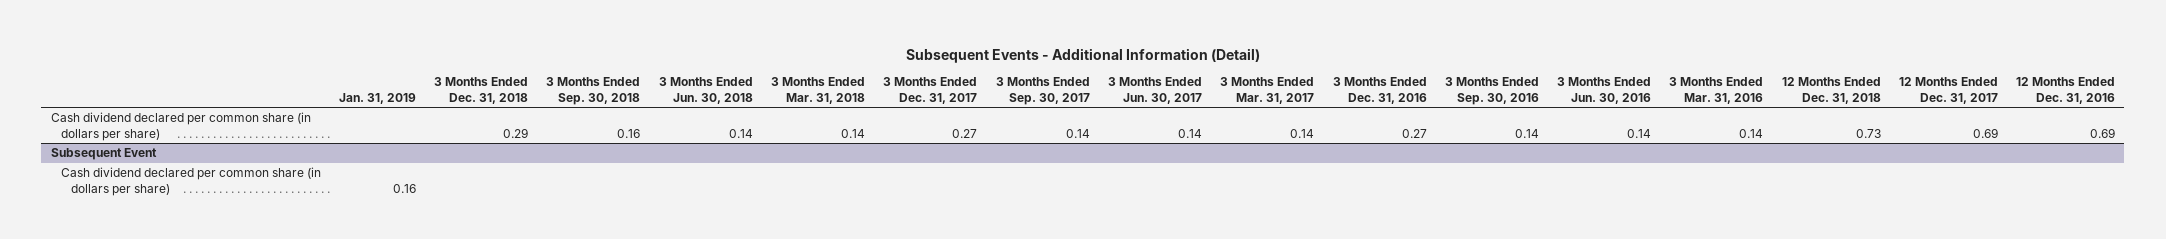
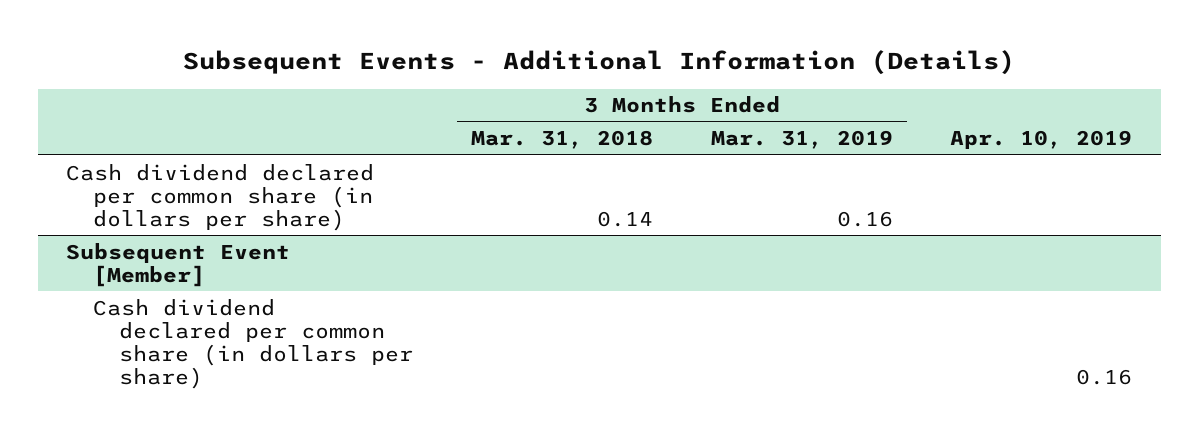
- Subsequent Events - Additional Information (Detail)
+ Subsequent Events - Additional Information (Details)
- | Jan. 31, 2019 | 3 Months Ended Dec. 31, 2018 | 3 Months Ended Sep. 30, 2018 | 3 Months Ended Jun. 30, 2018 | 3 Months Ended Mar. 31, 2018 | 3 Months Ended Dec. 31, 2017 | 3 Months Ended Sep. 30, 2017 | 3 Months Ended Jun. 30, 2017 | 3 Months Ended Mar. 31, 2017 | 3 Months Ended Dec. 31, 2016 | 3 Months Ended Sep. 30, 2016 | 3 Months Ended Jun. 30, 2016 | 3 Months Ended Mar. 31, 2016 | 12 Months Ended Dec. 31, 2018 | 12 Months Ended Dec. 31, 2017 | 12 Months Ended Dec. 31, 2016
+ | 3 Months Ended Mar. 31, 2018 | 3 Months Ended Mar. 31, 2019 | Apr. 10, 2019
- Subsequent Event
+ Subsequent Event [Member]

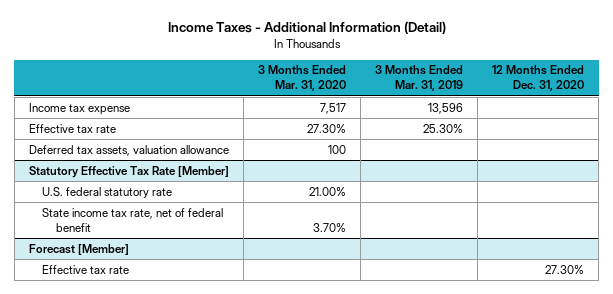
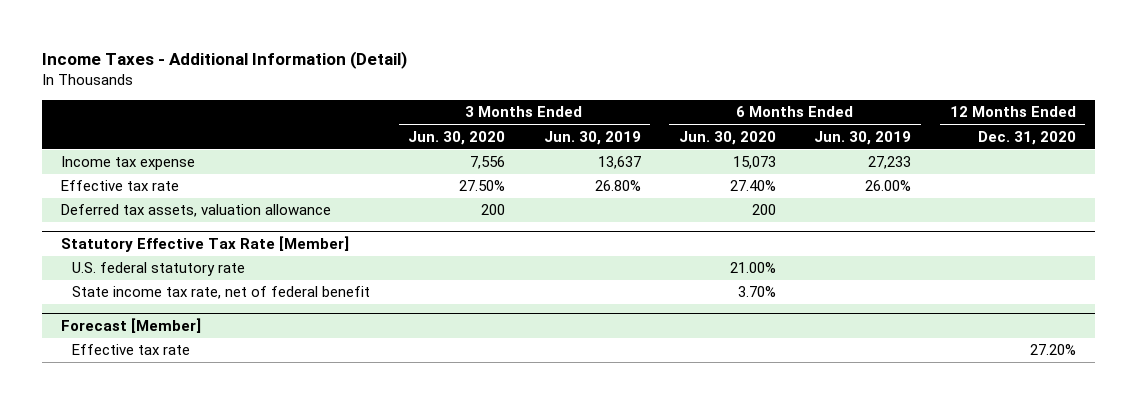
- | 3 Months Ended Mar. 31, 2020 | 3 Months Ended Mar. 31, 2019 | 12 Months Ended Dec. 31, 2020
+ | 3 Months Ended Jun. 30, 2020 | 3 Months Ended Jun. 30, 2019 | 6 Months Ended Jun. 30, 2020 | 6 Months Ended Jun. 30, 2019 | 12 Months Ended Dec. 31, 2020
@ Forecast [Member]
- Effective tax rate | | | 27.30%
+ Effective tax rate | | | | | 27.20%

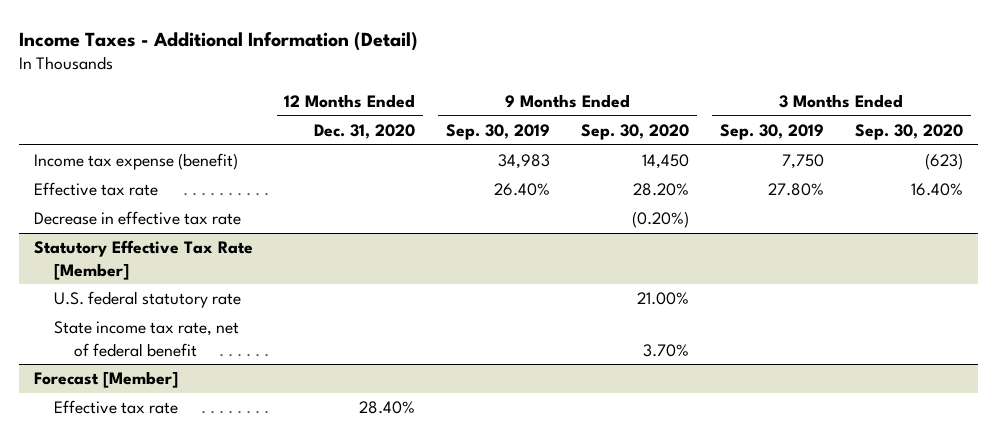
- | 3 Months Ended Jun. 30, 2020 | 3 Months Ended Jun. 30, 2019 | 6 Months Ended Jun. 30, 2020 | 6 Months Ended Jun. 30, 2019 | 12 Months Ended Dec. 31, 2020
+ | 12 Months Ended Dec. 31, 2020 | 9 Months Ended Sep. 30, 2019 | 9 Months Ended Sep. 30, 2020 | 3 Months Ended Sep. 30, 2019 | 3 Months Ended Sep. 30, 2020
- Income tax expense | 7,556 | 13,637 | 15,073 | 27,233 |
+ Income tax expense (benefit) | | 34,983 | 14,450 | 7,750 | (623)
- Deferred tax assets, valuation allowance | 200 | | 200 | |
+ Decrease in effective tax rate | | | (0.20%) | |
@ Forecast [Member]
- Effective tax rate | | | | | 27.20%
+ Effective tax rate | 28.40% | | | |

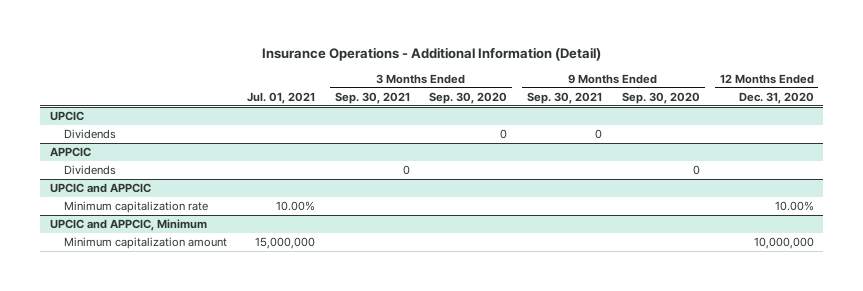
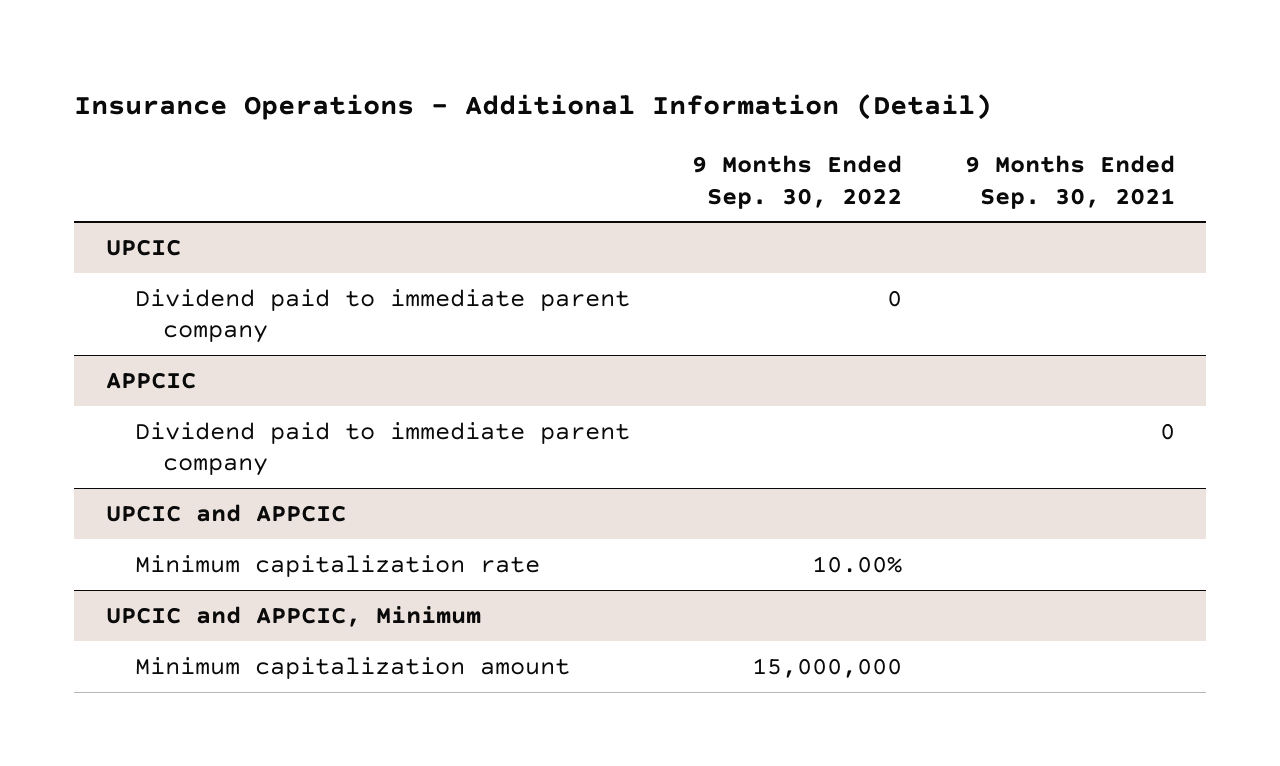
- | Jul. 01, 2021 | 3 Months Ended Sep. 30, 2021 | 3 Months Ended Sep. 30, 2020 | 9 Months Ended Sep. 30, 2021 | 9 Months Ended Sep. 30, 2020 | 12 Months Ended Dec. 31, 2020
+ | 9 Months Ended Sep. 30, 2022 | 9 Months Ended Sep. 30, 2021
@ UPCIC
- Dividends | | | 0 | 0 | |
+ Dividend paid to immediate parent company | 0 |
@ APPCIC
- Dividends | | 0 | | | 0 |
+ Dividend paid to immediate parent company | | 0

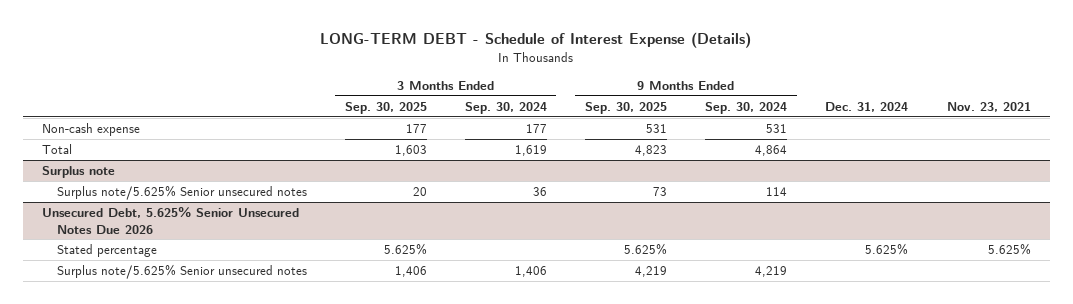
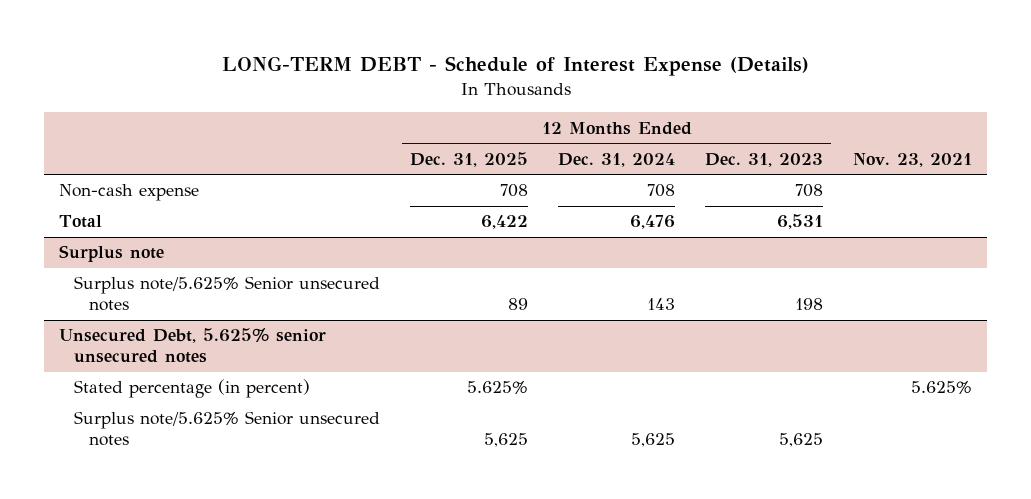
- | 3 Months Ended Sep. 30, 2025 | 3 Months Ended Sep. 30, 2024 | 9 Months Ended Sep. 30, 2025 | 9 Months Ended Sep. 30, 2024 | Dec. 31, 2024 | Nov. 23, 2021
+ | 12 Months Ended Dec. 31, 2025 | 12 Months Ended Dec. 31, 2024 | 12 Months Ended Dec. 31, 2023 | Nov. 23, 2021
- Unsecured Debt, 5.625% Senior Unsecured Notes Due 2026
- Stated percentage | 5.625% | | 5.625% | | 5.625% | 5.625%
+ Unsecured Debt, 5.625% senior unsecured notes
+ Stated percentage (in percent) | 5.625% | | | 5.625%

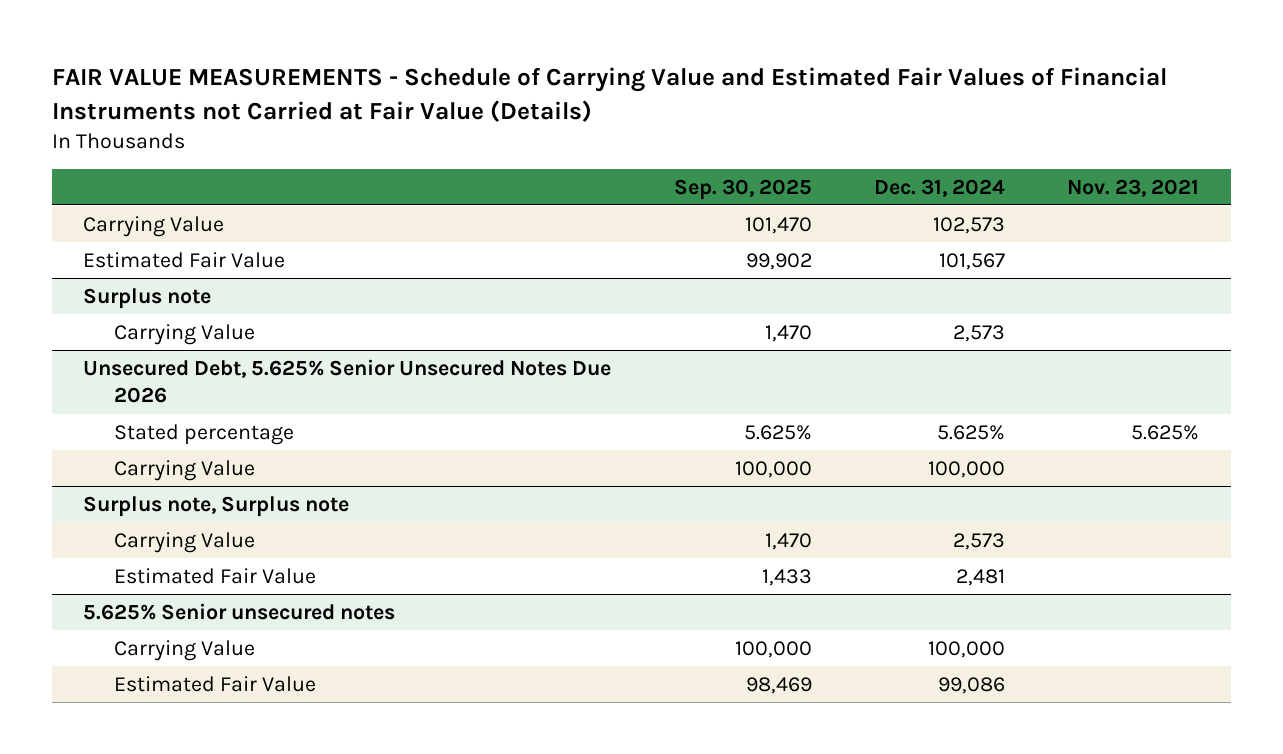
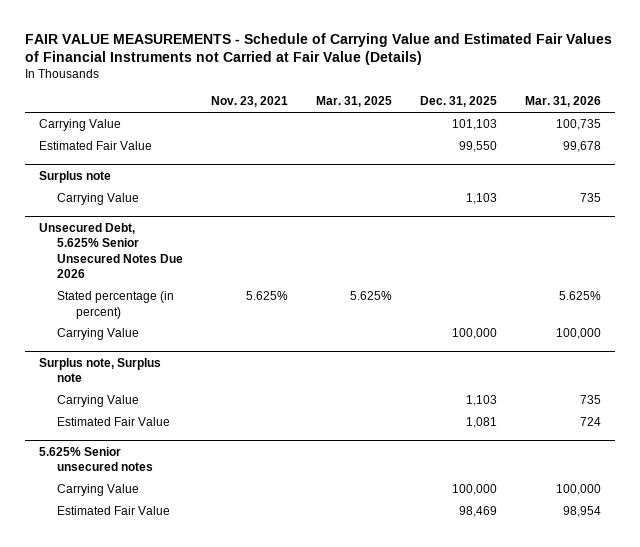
- | Sep. 30, 2025 | Dec. 31, 2024 | Nov. 23, 2021
+ | Nov. 23, 2021 | Mar. 31, 2025 | Dec. 31, 2025 | Mar. 31, 2026
@ Unsecured Debt, 5.625% Senior Unsecured Notes Due 2026
- Stated percentage | 5.625% | 5.625% | 5.625%
+ Stated percentage (in percent) | 5.625% | 5.625% | | 5.625%

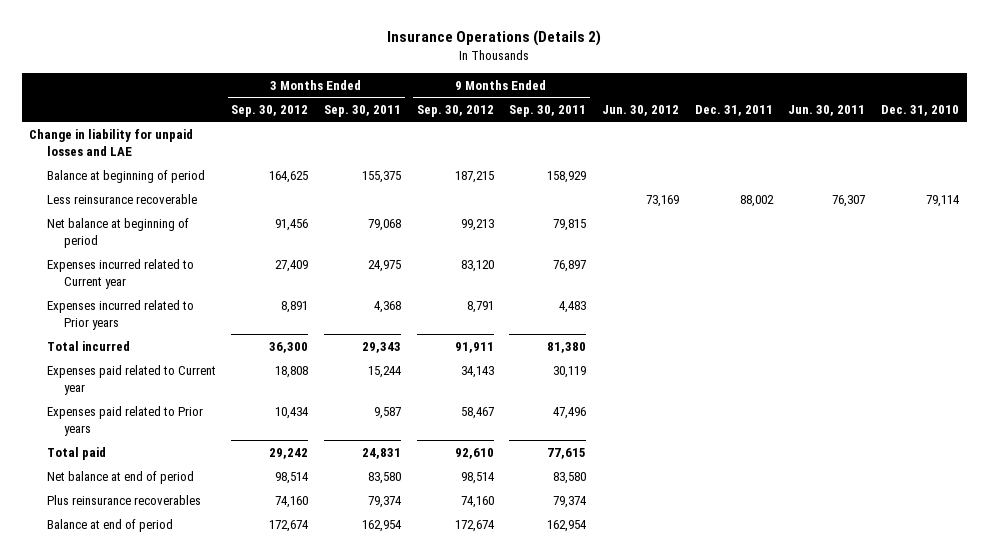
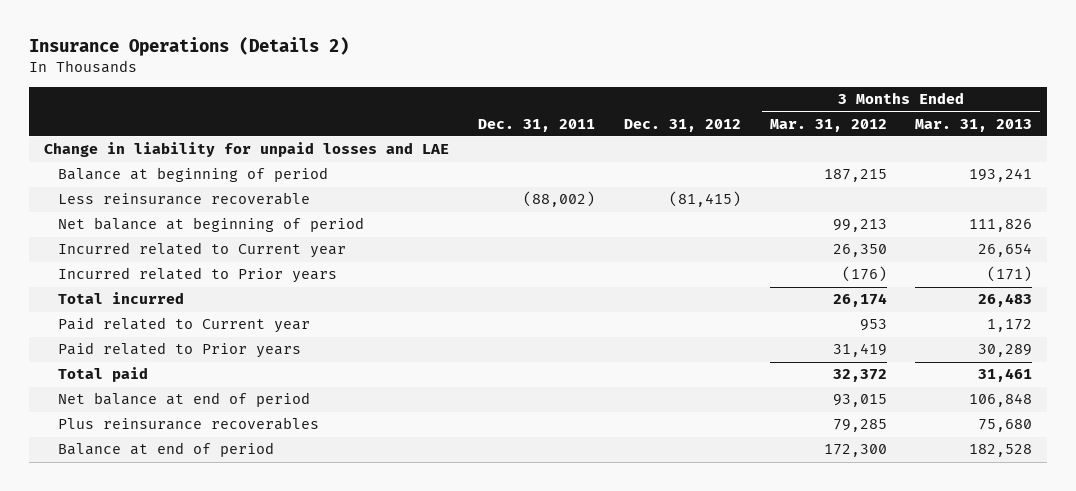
- | 3 Months Ended Sep. 30, 2012 | 3 Months Ended Sep. 30, 2011 | 9 Months Ended Sep. 30, 2012 | 9 Months Ended Sep. 30, 2011 | Jun. 30, 2012 | Dec. 31, 2011 | Jun. 30, 2011 | Dec. 31, 2010
+ | Dec. 31, 2011 | Dec. 31, 2012 | 3 Months Ended Mar. 31, 2012 | 3 Months Ended Mar. 31, 2013
- Less reinsurance recoverable | | | | | 73,169 | 88,002 | 76,307 | 79,114
+ Less reinsurance recoverable | (88,002) | (81,415) | |
- Expenses incurred related to Current year | 27,409 | 24,975 | 83,120 | 76,897 | | | |
- Expenses incurred related to Prior years | 8,891 | 4,368 | 8,791 | 4,483 | | | |
+ Incurred related to Current year | | | 26,350 | 26,654
+ Incurred related to Prior years | | | (176) | (171)
- Expenses paid related to Current year | 18,808 | 15,244 | 34,143 | 30,119 | | | |
- Expenses paid related to Prior years | 10,434 | 9,587 | 58,467 | 47,496 | | | |
+ Paid related to Current year | | | 953 | 1,172
+ Paid related to Prior years | | | 31,419 | 30,289

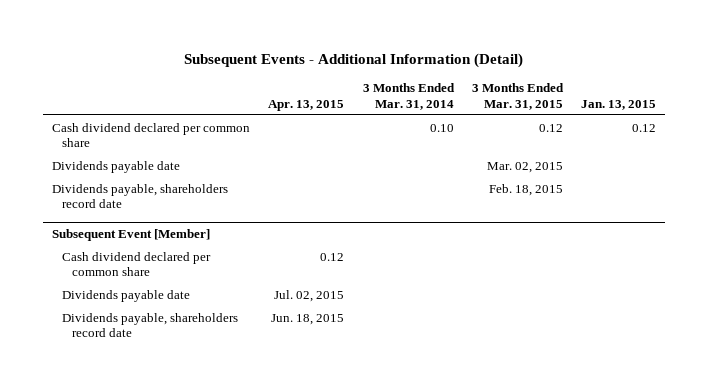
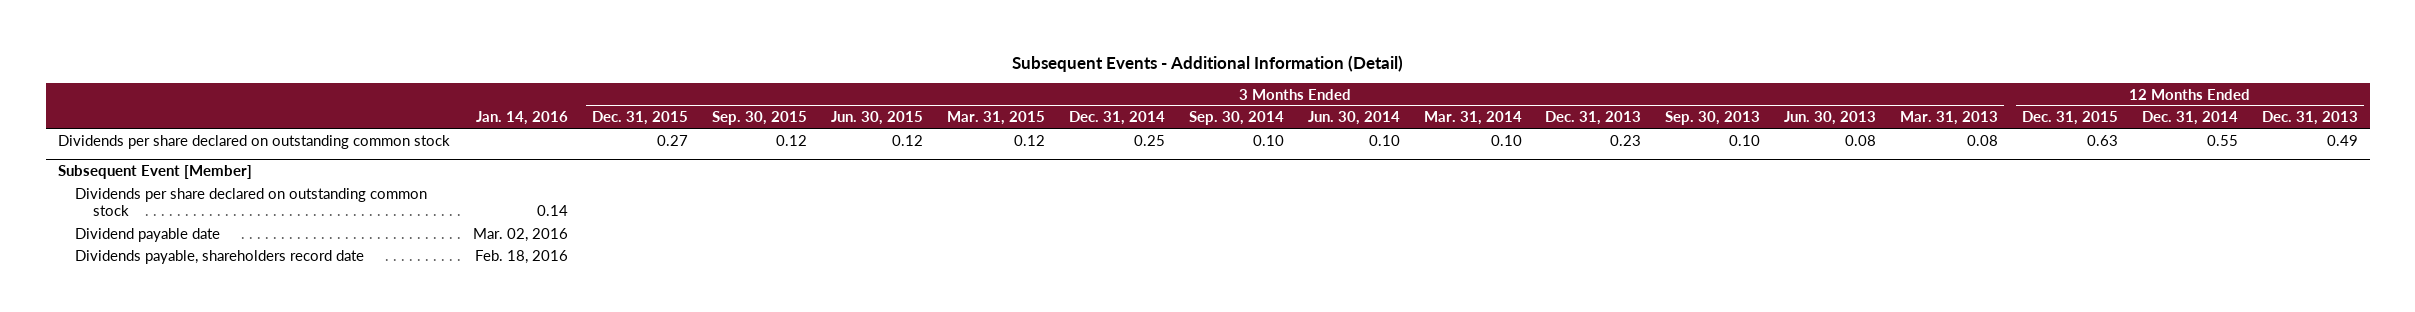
- | Apr. 13, 2015 | 3 Months Ended Mar. 31, 2014 | 3 Months Ended Mar. 31, 2015 | Jan. 13, 2015
+ | Jan. 14, 2016 | 3 Months Ended Dec. 31, 2015 | 3 Months Ended Sep. 30, 2015 | 3 Months Ended Jun. 30, 2015 | 3 Months Ended Mar. 31, 2015 | 3 Months Ended Dec. 31, 2014 | 3 Months Ended Sep. 30, 2014 | 3 Months Ended Jun. 30, 2014 | 3 Months Ended Mar. 31, 2014 | 3 Months Ended Dec. 31, 2013 | 3 Months Ended Sep. 30, 2013 | 3 Months Ended Jun. 30, 2013 | 3 Months Ended Mar. 31, 2013 | 12 Months Ended Dec. 31, 2015 | 12 Months Ended Dec. 31, 2014 | 12 Months Ended Dec. 31, 2013
- Cash dividend declared per common share | | 0.10 | 0.12 | 0.12
- Dividends payable date | | | Mar. 02, 2015 |
- Dividends payable, shareholders record date | | | Feb. 18, 2015 |
+ Dividends per share declared on outstanding common stock | | 0.27 | 0.12 | 0.12 | 0.12 | 0.25 | 0.10 | 0.10 | 0.10 | 0.23 | 0.10 | 0.08 | 0.08 | 0.63 | 0.55 | 0.49
@ Subsequent Event [Member]
- Cash dividend declared per common share | 0.12 | | |
- Dividends payable date | Jul. 02, 2015 | | |
+ Dividends per share declared on outstanding common stock | 0.14 | | | | | | | | | | | | | | |
+ Dividend payable date | Mar. 02, 2016 | | | | | | | | | | | | | | |

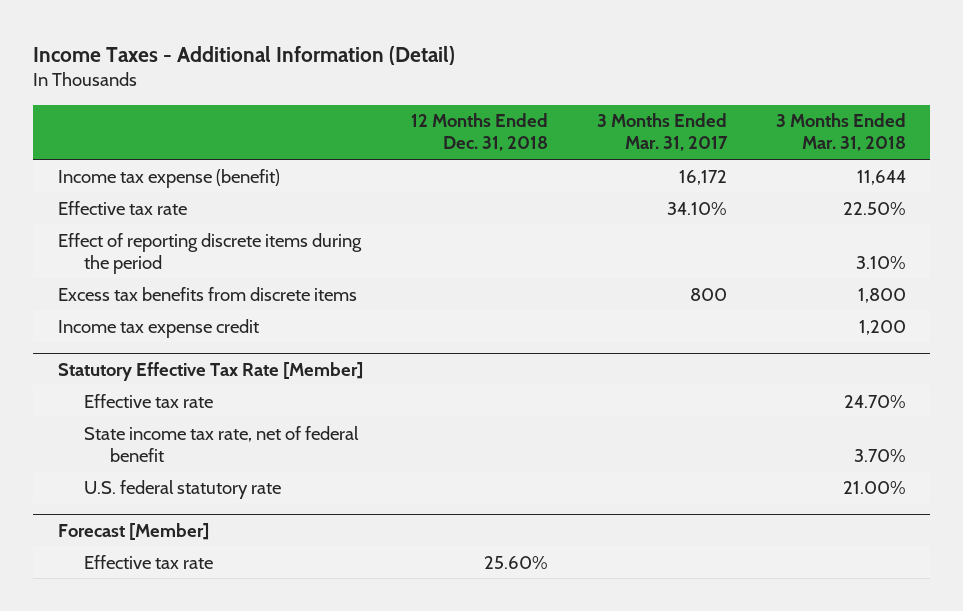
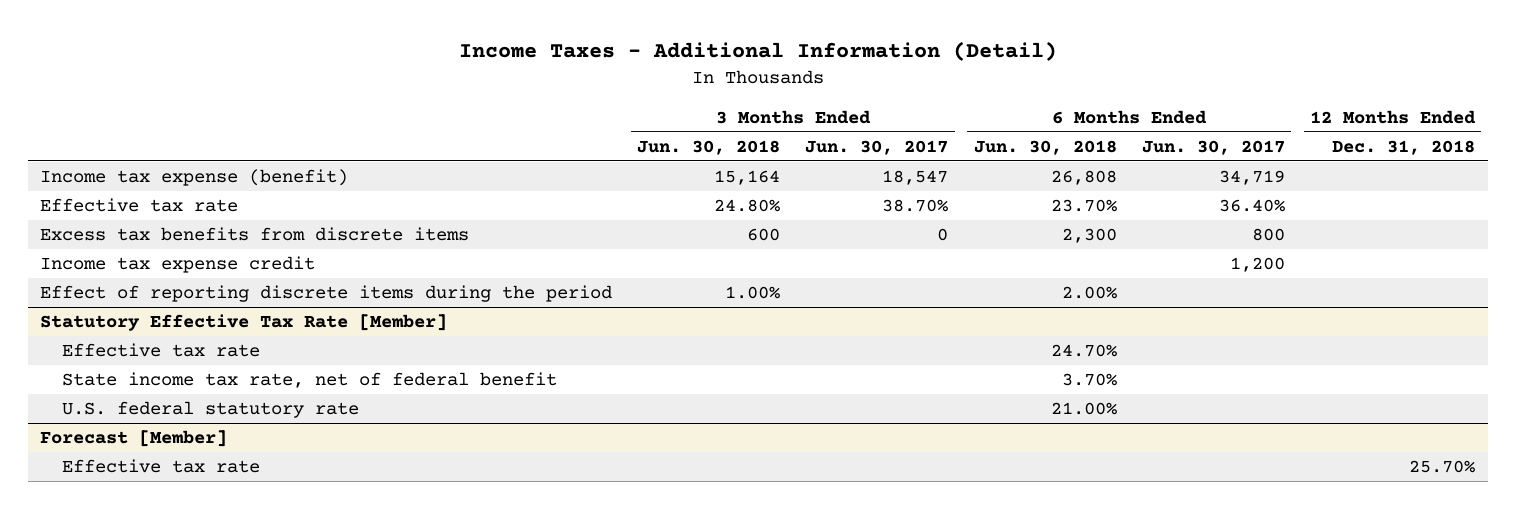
- | 12 Months Ended Dec. 31, 2018 | 3 Months Ended Mar. 31, 2017 | 3 Months Ended Mar. 31, 2018
+ | 3 Months Ended Jun. 30, 2018 | 3 Months Ended Jun. 30, 2017 | 6 Months Ended Jun. 30, 2018 | 6 Months Ended Jun. 30, 2017 | 12 Months Ended Dec. 31, 2018
moved down: Effect of reporting discrete items during the period | 1.00% | | 2.00% | |
@ Forecast [Member]
- Effective tax rate | 25.60% | |
+ Effective tax rate | | | | | 25.70%

